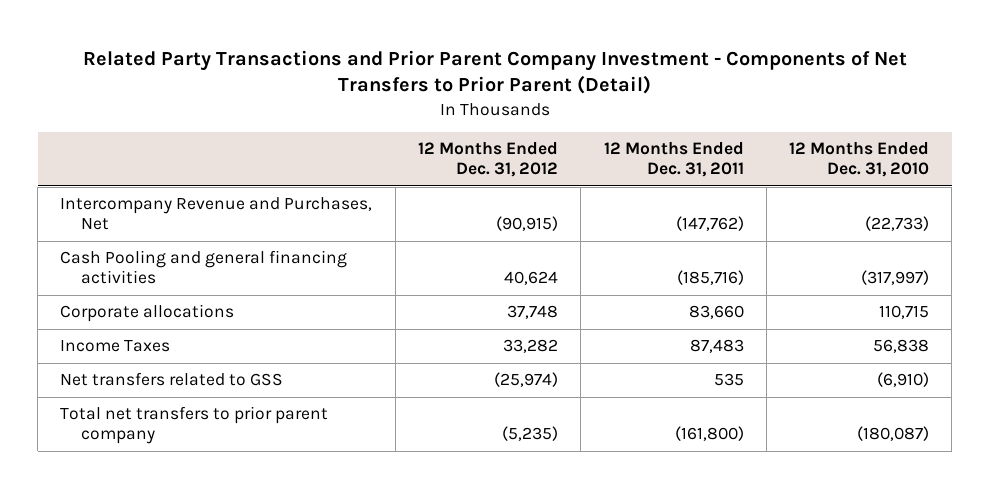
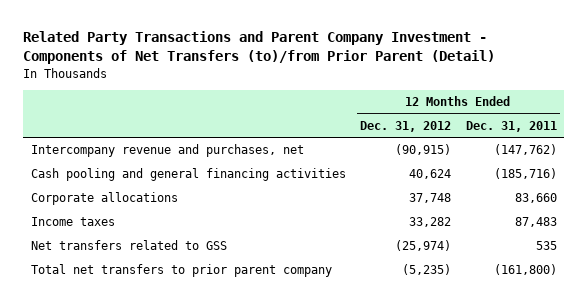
- Related Party Transactions and Prior Parent Company Investment - Components of Net Transfers to Prior Parent (Detail)
+ Related Party Transactions and Parent Company Investment - Components of Net Transfers (to)/from Prior Parent (Detail)
- | 12 Months Ended Dec. 31, 2012 | 12 Months Ended Dec. 31, 2011 | 12 Months Ended Dec. 31, 2010
+ | 12 Months Ended Dec. 31, 2012 | 12 Months Ended Dec. 31, 2011
- Intercompany Revenue and Purchases, Net | (90,915) | (147,762) | (22,733)
- Cash Pooling and general financing activities | 40,624 | (185,716) | (317,997)
+ Intercompany revenue and purchases, net | (90,915) | (147,762)
+ Cash pooling and general financing activities | 40,624 | (185,716)
- Income Taxes | 33,282 | 87,483 | 56,838
+ Income taxes | 33,282 | 87,483

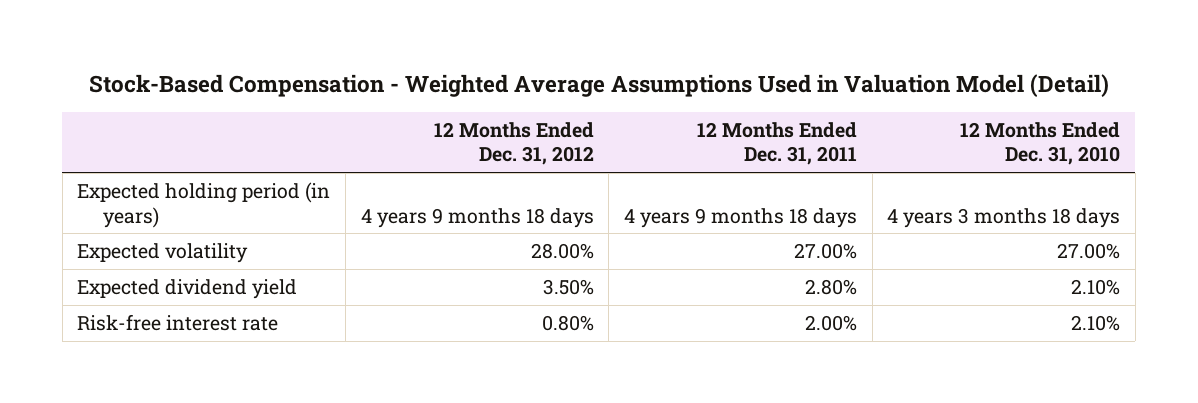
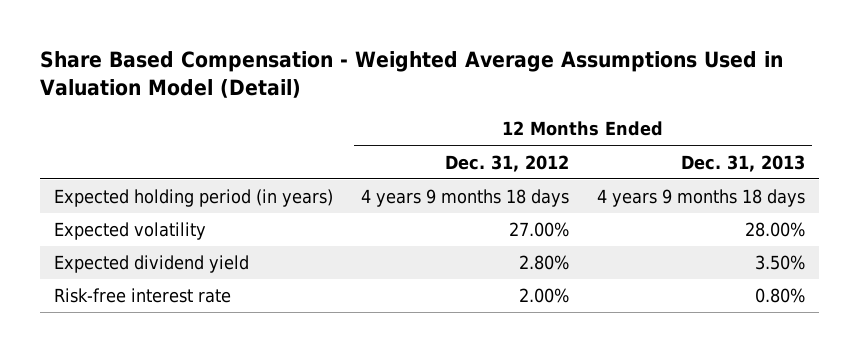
- Stock-Based Compensation - Weighted Average Assumptions Used in Valuation Model (Detail)
+ Share Based Compensation - Weighted Average Assumptions Used in Valuation Model (Detail)
- | 12 Months Ended Dec. 31, 2012 | 12 Months Ended Dec. 31, 2011 | 12 Months Ended Dec. 31, 2010
+ | 12 Months Ended Dec. 31, 2012 | 12 Months Ended Dec. 31, 2013
- Expected volatility | 28.00% | 27.00% | 27.00%
- Expected dividend yield | 3.50% | 2.80% | 2.10%
- Risk-free interest rate | 0.80% | 2.00% | 2.10%
+ Expected volatility | 27.00% | 28.00%
+ Expected dividend yield | 2.80% | 3.50%
+ Risk-free interest rate | 2.00% | 0.80%

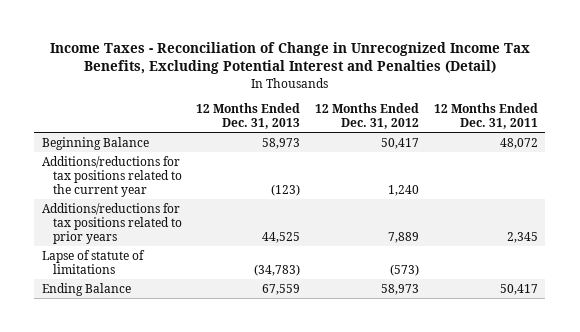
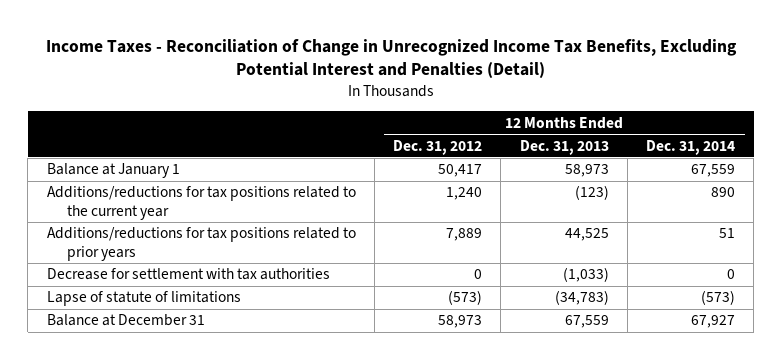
- | 12 Months Ended Dec. 31, 2013 | 12 Months Ended Dec. 31, 2012 | 12 Months Ended Dec. 31, 2011
+ | 12 Months Ended Dec. 31, 2012 | 12 Months Ended Dec. 31, 2013 | 12 Months Ended Dec. 31, 2014
- Beginning Balance | 58,973 | 50,417 | 48,072
+ Balance at January 1 | 50,417 | 58,973 | 67,559
+ Decrease for settlement with tax authorities | 0 | (1,033) | 0
- Ending Balance | 67,559 | 58,973 | 50,417
+ Balance at December 31 | 58,973 | 67,559 | 67,927

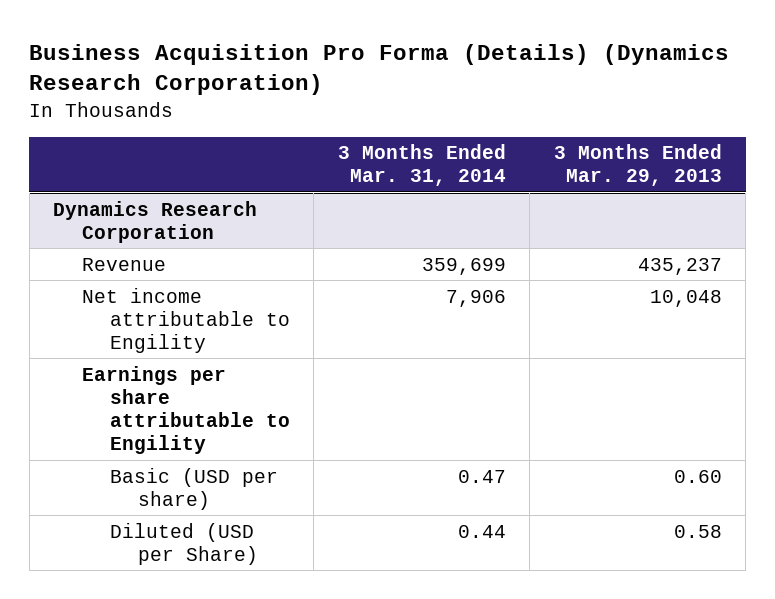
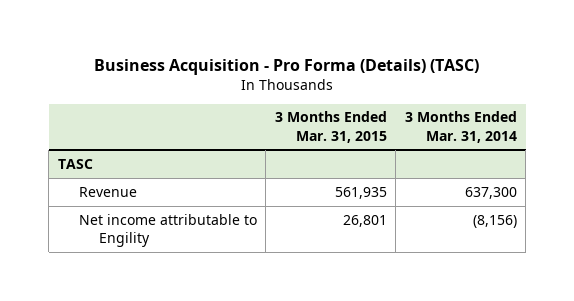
- Business Acquisition Pro Forma (Details) (Dynamics Research Corporation)
+ Business Acquisition - Pro Forma (Details) (TASC)
- | 3 Months Ended Mar. 31, 2014 | 3 Months Ended Mar. 29, 2013
+ | 3 Months Ended Mar. 31, 2015 | 3 Months Ended Mar. 31, 2014
- Dynamics Research Corporation
- Revenue | 359,699 | 435,237
- Net income attributable to Engility | 7,906 | 10,048
- Earnings per share attributable to Engility
- Basic (USD per share) | 0.47 | 0.60
- Diluted (USD per Share) | 0.44 | 0.58
+ TASC
+ Revenue | 561,935 | 637,300
+ Net income attributable to Engility | 26,801 | (8,156)

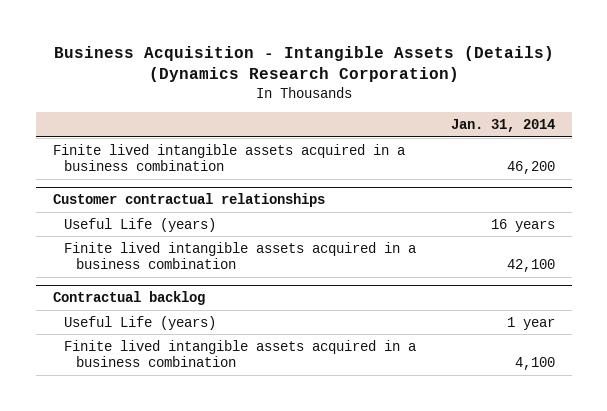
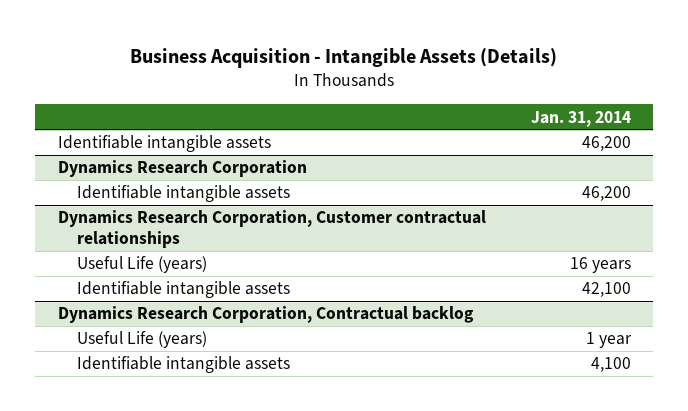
- Business Acquisition - Intangible Assets (Details) (Dynamics Research Corporation)
+ Business Acquisition - Intangible Assets (Details)
- Finite lived intangible assets acquired in a business combination | 46,200
- Customer contractual relationships
+ Identifiable intangible assets | 46,200
+ Dynamics Research Corporation
+ Identifiable intangible assets | 46,200
+ Dynamics Research Corporation, Customer contractual relationships
- Finite lived intangible assets acquired in a business combination | 42,100
- Contractual backlog
+ Identifiable intangible assets | 42,100
+ Dynamics Research Corporation, Contractual backlog
- Finite lived intangible assets acquired in a business combination | 4,100
+ Identifiable intangible assets | 4,100

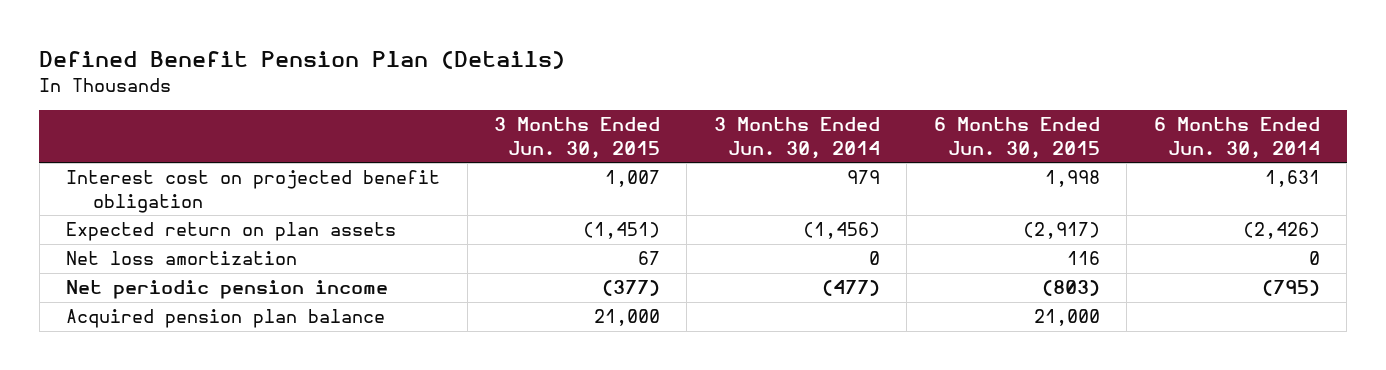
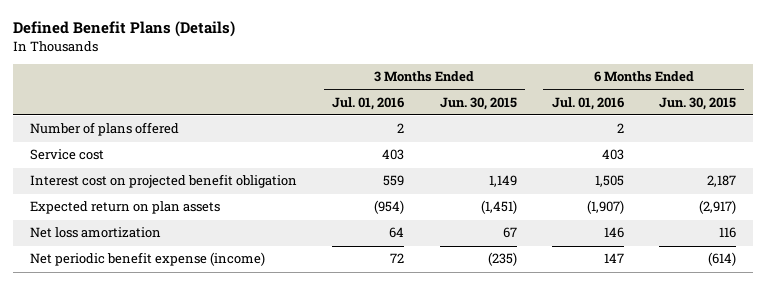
- Defined Benefit Pension Plan (Details)
+ Defined Benefit Plans (Details)
- | 3 Months Ended Jun. 30, 2015 | 3 Months Ended Jun. 30, 2014 | 6 Months Ended Jun. 30, 2015 | 6 Months Ended Jun. 30, 2014
+ | 3 Months Ended Jul. 01, 2016 | 3 Months Ended Jun. 30, 2015 | 6 Months Ended Jul. 01, 2016 | 6 Months Ended Jun. 30, 2015
- Interest cost on projected benefit obligation | 1,007 | 979 | 1,998 | 1,631
+ Number of plans offered | 2 | | 2 |
+ Service cost | 403 | | 403 |
+ Interest cost on projected benefit obligation | 559 | 1,149 | 1,505 | 2,187
- Net periodic pension income | (377) | (477) | (803) | (795)
- Acquired pension plan balance | 21,000 | | 21,000 |
+ Net periodic benefit expense (income) | 72 | (235) | 147 | (614)

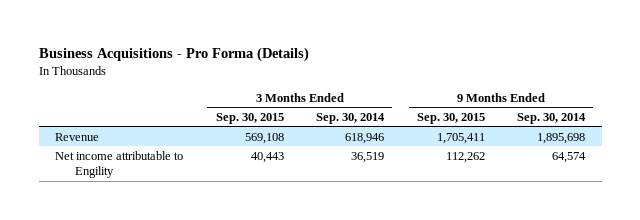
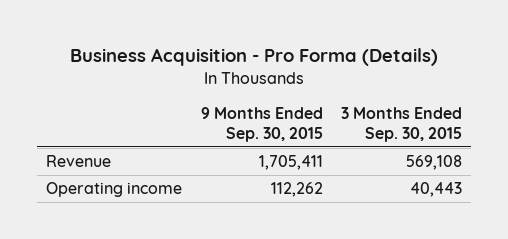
- Business Acquisitions - Pro Forma (Details)
+ Business Acquisition - Pro Forma (Details)
- | 3 Months Ended Sep. 30, 2015 | 3 Months Ended Sep. 30, 2014 | 9 Months Ended Sep. 30, 2015 | 9 Months Ended Sep. 30, 2014
+ | 9 Months Ended Sep. 30, 2015 | 3 Months Ended Sep. 30, 2015
- Net income attributable to Engility | 40,443 | 36,519 | 112,262 | 64,574
+ Operating income | 112,262 | 40,443

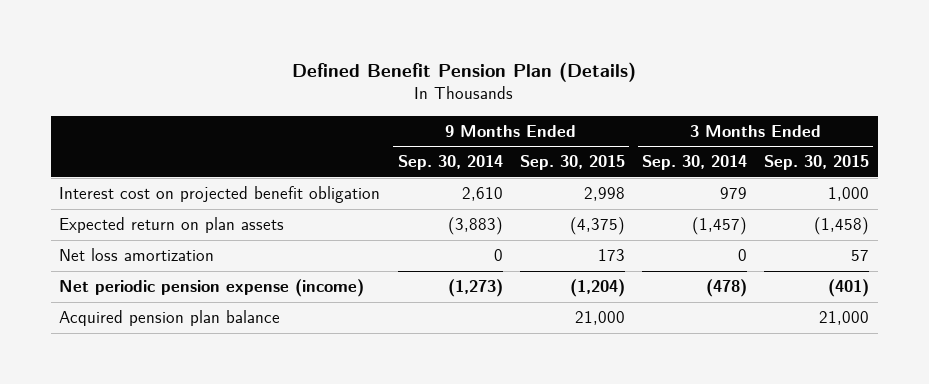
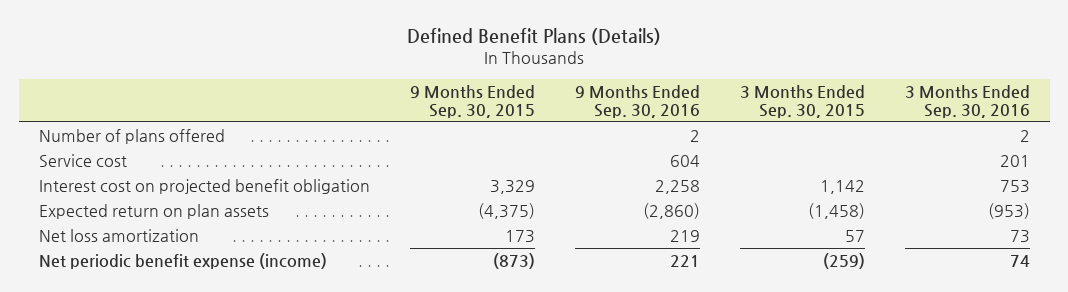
- Defined Benefit Pension Plan (Details)
+ Defined Benefit Plans (Details)
- | 9 Months Ended Sep. 30, 2014 | 9 Months Ended Sep. 30, 2015 | 3 Months Ended Sep. 30, 2014 | 3 Months Ended Sep. 30, 2015
+ | 9 Months Ended Sep. 30, 2015 | 9 Months Ended Sep. 30, 2016 | 3 Months Ended Sep. 30, 2015 | 3 Months Ended Sep. 30, 2016
- Interest cost on projected benefit obligation | 2,610 | 2,998 | 979 | 1,000
+ Number of plans offered | | 2 | | 2
+ Service cost | | 604 | | 201
+ Interest cost on projected benefit obligation | 3,329 | 2,258 | 1,142 | 753
- Net periodic pension expense (income) | (1,273) | (1,204) | (478) | (401)
- Acquired pension plan balance | | 21,000 | | 21,000
+ Net periodic benefit expense (income) | (873) | 221 | (259) | 74

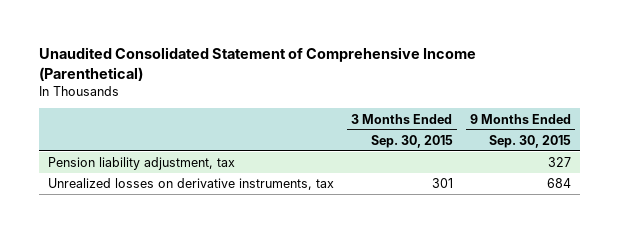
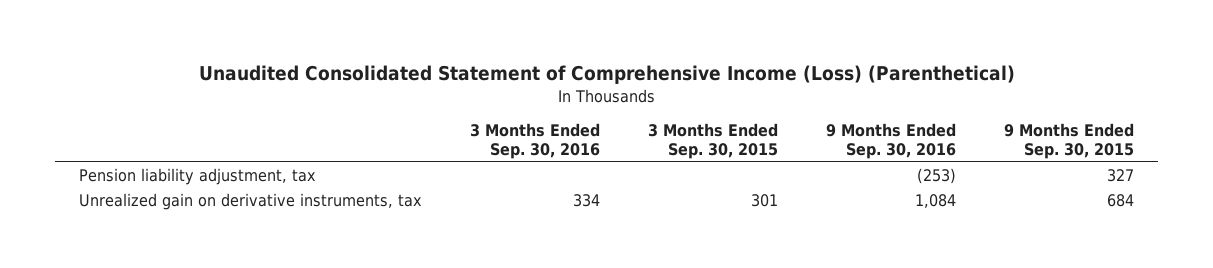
- Unaudited Consolidated Statement of Comprehensive Income (Parenthetical)
+ Unaudited Consolidated Statement of Comprehensive Income (Loss) (Parenthetical)
- | 3 Months Ended Sep. 30, 2015 | 9 Months Ended Sep. 30, 2015
+ | 3 Months Ended Sep. 30, 2016 | 3 Months Ended Sep. 30, 2015 | 9 Months Ended Sep. 30, 2016 | 9 Months Ended Sep. 30, 2015
- Unrealized losses on derivative instruments, tax | 301 | 684
+ Unrealized gain on derivative instruments, tax | 334 | 301 | 1,084 | 684

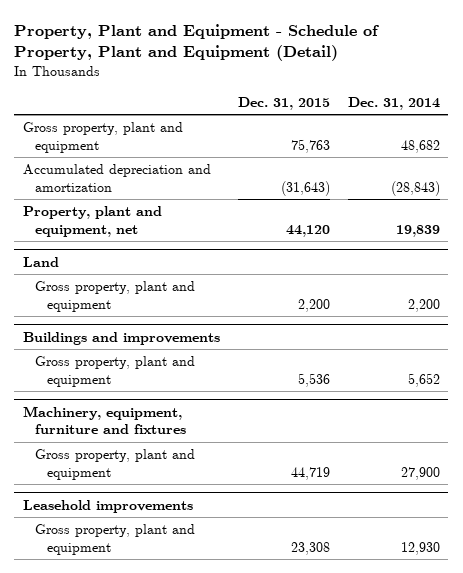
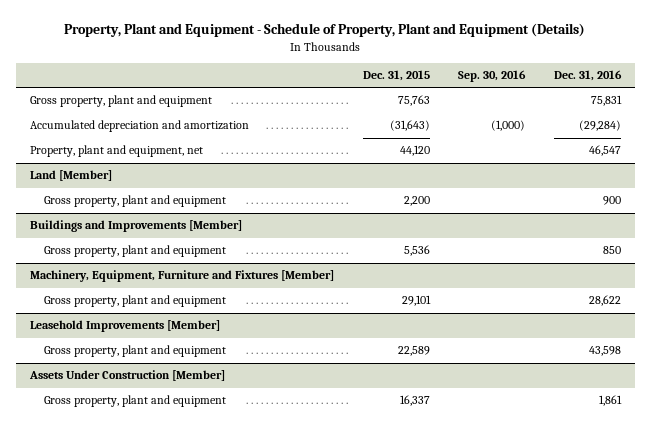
- Property, Plant and Equipment - Schedule of Property, Plant and Equipment (Detail)
+ Property, Plant and Equipment - Schedule of Property, Plant and Equipment (Details)
- | Dec. 31, 2015 | Dec. 31, 2014
+ | Dec. 31, 2015 | Sep. 30, 2016 | Dec. 31, 2016
- Land
+ Land [Member]
- Buildings and improvements
+ Buildings and Improvements [Member]
- Machinery, equipment, furniture and fixtures
- Gross property, plant and equipment | 44,719 | 27,900
- Leasehold improvements
- Gross property, plant and equipment | 23,308 | 12,930
+ Machinery, Equipment, Furniture and Fixtures [Member]
+ Gross property, plant and equipment | 29,101 | | 28,622
+ Leasehold Improvements [Member]
+ Gross property, plant and equipment | 22,589 | | 43,598
+ Assets Under Construction [Member]
+ Gross property, plant and equipment | 16,337 | | 1,861

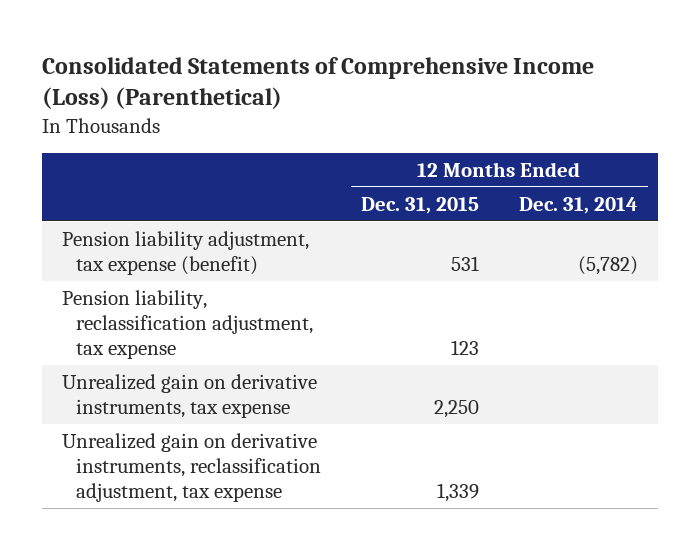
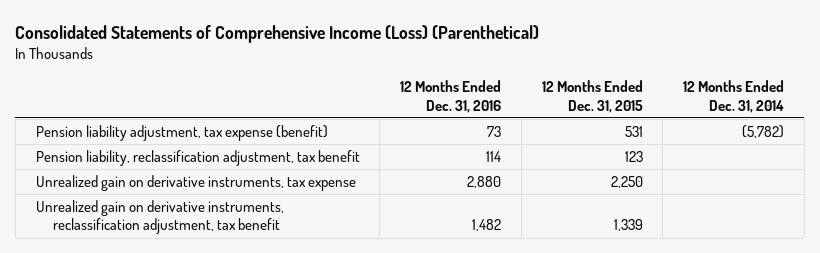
- | 12 Months Ended Dec. 31, 2015 | 12 Months Ended Dec. 31, 2014
+ | 12 Months Ended Dec. 31, 2016 | 12 Months Ended Dec. 31, 2015 | 12 Months Ended Dec. 31, 2014
- Pension liability, reclassification adjustment, tax expense | 123 |
+ Pension liability, reclassification adjustment, tax benefit | 114 | 123 |
- Unrealized gain on derivative instruments, reclassification adjustment, tax expense | 1,339 |
+ Unrealized gain on derivative instruments, reclassification adjustment, tax benefit | 1,482 | 1,339 |

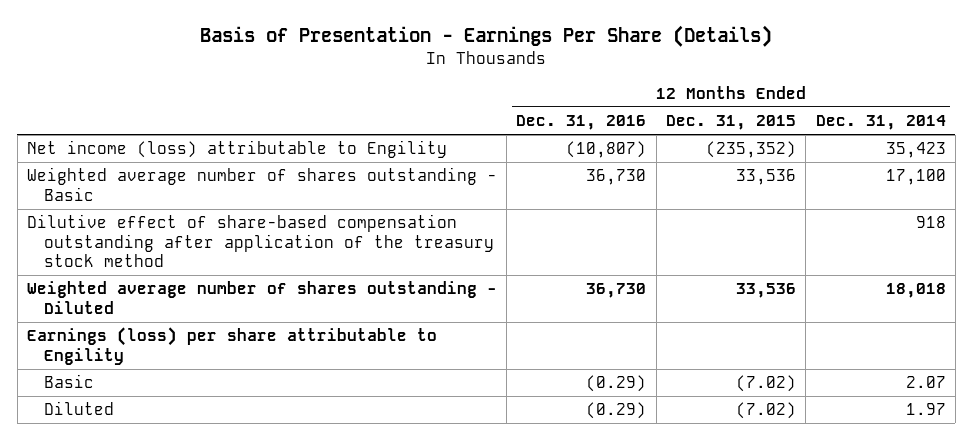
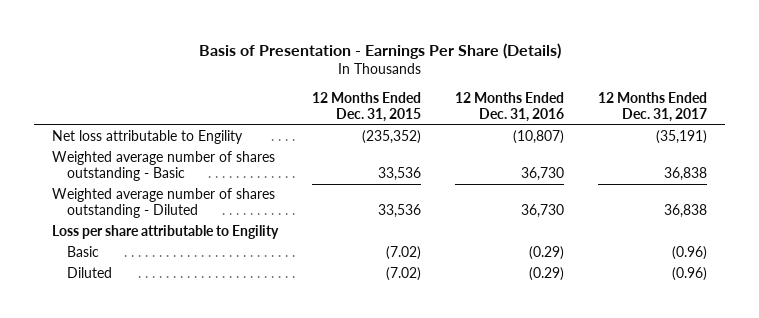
- | 12 Months Ended Dec. 31, 2016 | 12 Months Ended Dec. 31, 2015 | 12 Months Ended Dec. 31, 2014
+ | 12 Months Ended Dec. 31, 2015 | 12 Months Ended Dec. 31, 2016 | 12 Months Ended Dec. 31, 2017
- Net income (loss) attributable to Engility | (10,807) | (235,352) | 35,423
+ Net loss attributable to Engility | (235,352) | (10,807) | (35,191)
- Dilutive effect of share-based compensation outstanding after application of the treasury stock method | | | 918
- Earnings (loss) per share attributable to Engility
+ Loss per share attributable to Engility

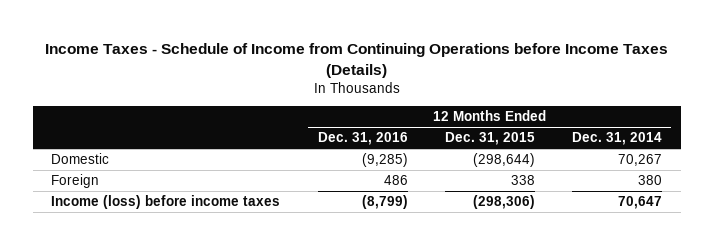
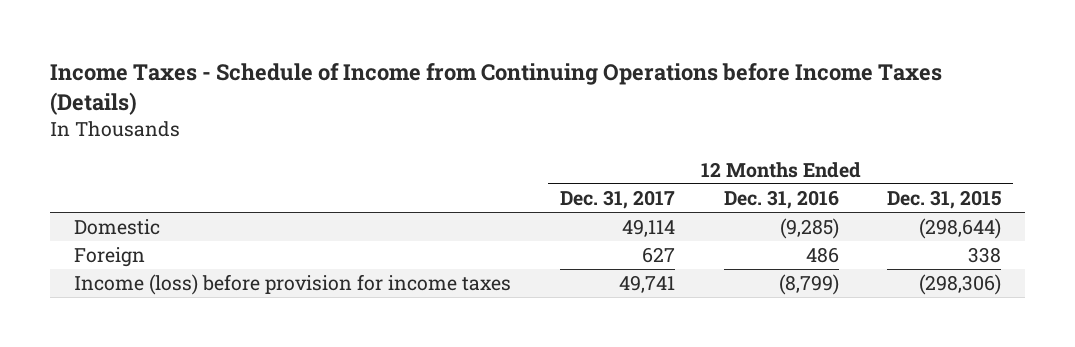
- | 12 Months Ended Dec. 31, 2016 | 12 Months Ended Dec. 31, 2015 | 12 Months Ended Dec. 31, 2014
+ | 12 Months Ended Dec. 31, 2017 | 12 Months Ended Dec. 31, 2016 | 12 Months Ended Dec. 31, 2015
- Income (loss) before income taxes | (8,799) | (298,306) | 70,647
+ Income (loss) before provision for income taxes | 49,741 | (8,799) | (298,306)

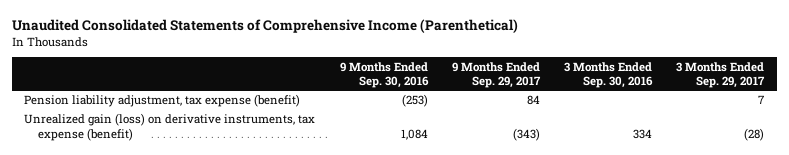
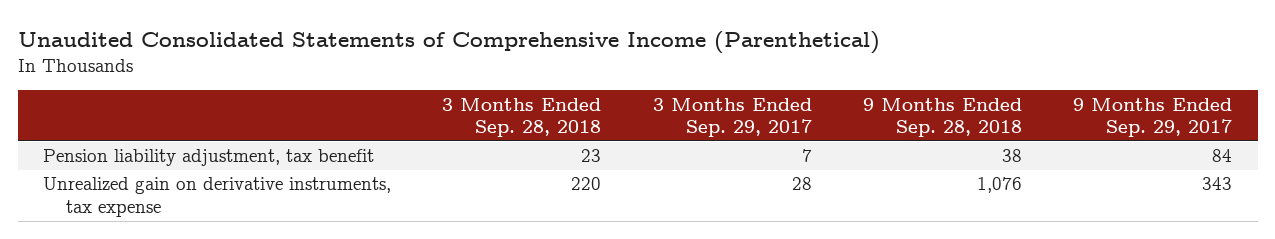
- | 9 Months Ended Sep. 30, 2016 | 9 Months Ended Sep. 29, 2017 | 3 Months Ended Sep. 30, 2016 | 3 Months Ended Sep. 29, 2017
+ | 3 Months Ended Sep. 28, 2018 | 3 Months Ended Sep. 29, 2017 | 9 Months Ended Sep. 28, 2018 | 9 Months Ended Sep. 29, 2017
- Pension liability adjustment, tax expense (benefit) | (253) | 84 | | 7
- Unrealized gain (loss) on derivative instruments, tax expense (benefit) | 1,084 | (343) | 334 | (28)
+ Pension liability adjustment, tax benefit | 23 | 7 | 38 | 84
+ Unrealized gain on derivative instruments, tax expense | 220 | 28 | 1,076 | 343

